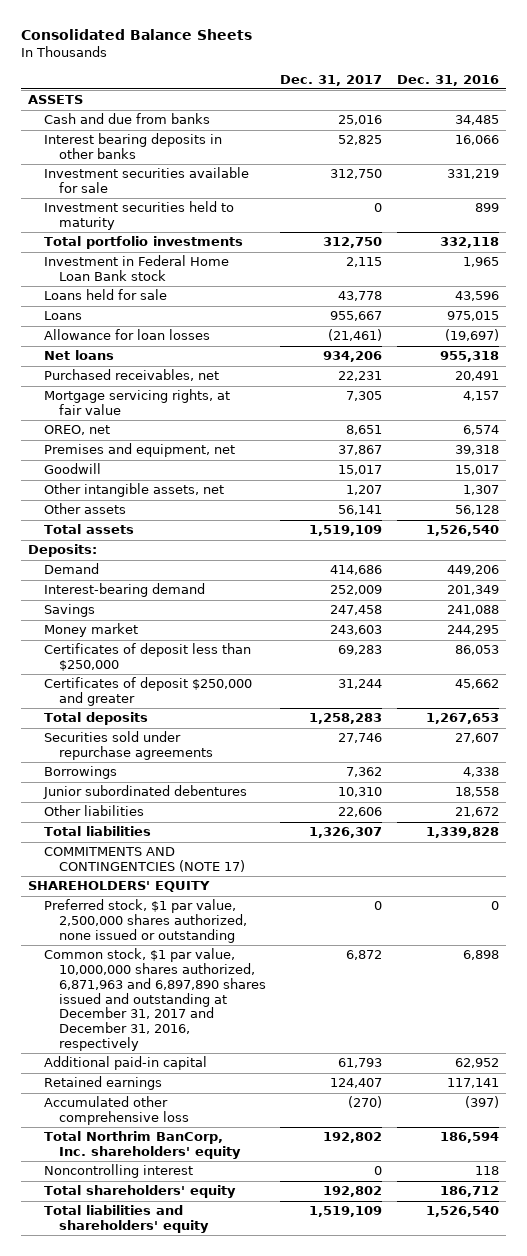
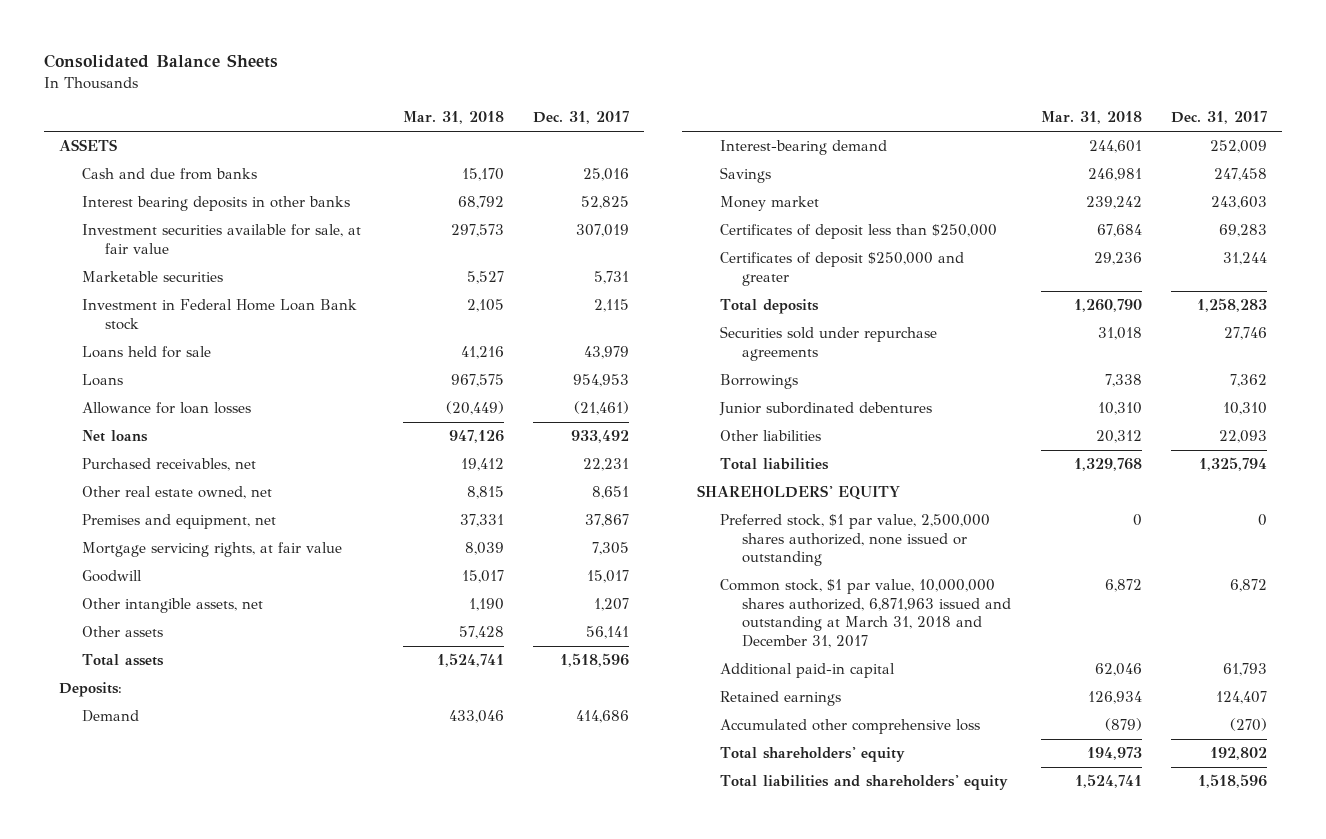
- | Dec. 31, 2017 | Dec. 31, 2016
+ | Mar. 31, 2018 | Dec. 31, 2017
- Investment securities available for sale | 312,750 | 331,219
- Investment securities held to maturity | 0 | 899
- Total portfolio investments | 312,750 | 332,118
+ Investment securities available for sale, at fair value | 297,573 | 307,019
+ Marketable securities | 5,527 | 5,731
- Loans held for sale | 43,778 | 43,596
- Loans | 955,667 | 975,015
+ Loans held for sale | 41,216 | 43,979
+ Loans | 967,575 | 954,953
- Net loans | 934,206 | 955,318
+ Net loans | 947,126 | 933,492
- OREO, net | 8,651 | 6,574
+ Other real estate owned, net | 8,815 | 8,651
moved down: Mortgage servicing rights, at fair value | 8,039 | 7,305
- Total assets | 1,519,109 | 1,526,540
+ Total assets | 1,524,741 | 1,518,596
- Other liabilities | 22,606 | 21,672
- Total liabilities | 1,326,307 | 1,339,828
- COMMITMENTS AND CONTINGENTCIES (NOTE 17)
+ Other liabilities | 20,312 | 22,093
+ Total liabilities | 1,329,768 | 1,325,794
- Common stock, $1 par value, 10,000,000 shares authorized, 6,871,963 and 6,897,890 shares issued and outstanding at December 31, 2017 and December 31, 2016, respectively | 6,872 | 6,898
+ Common stock, $1 par value, 10,000,000 shares authorized, 6,871,963 issued and outstanding at March 31, 2018 and December 31, 2017 | 6,872 | 6,872
- Total Northrim BanCorp, Inc. shareholders' equity | 192,802 | 186,594
- Noncontrolling interest | 0 | 118
- Total liabilities and shareholders' equity | 1,519,109 | 1,526,540
+ Total liabilities and shareholders' equity | 1,524,741 | 1,518,596

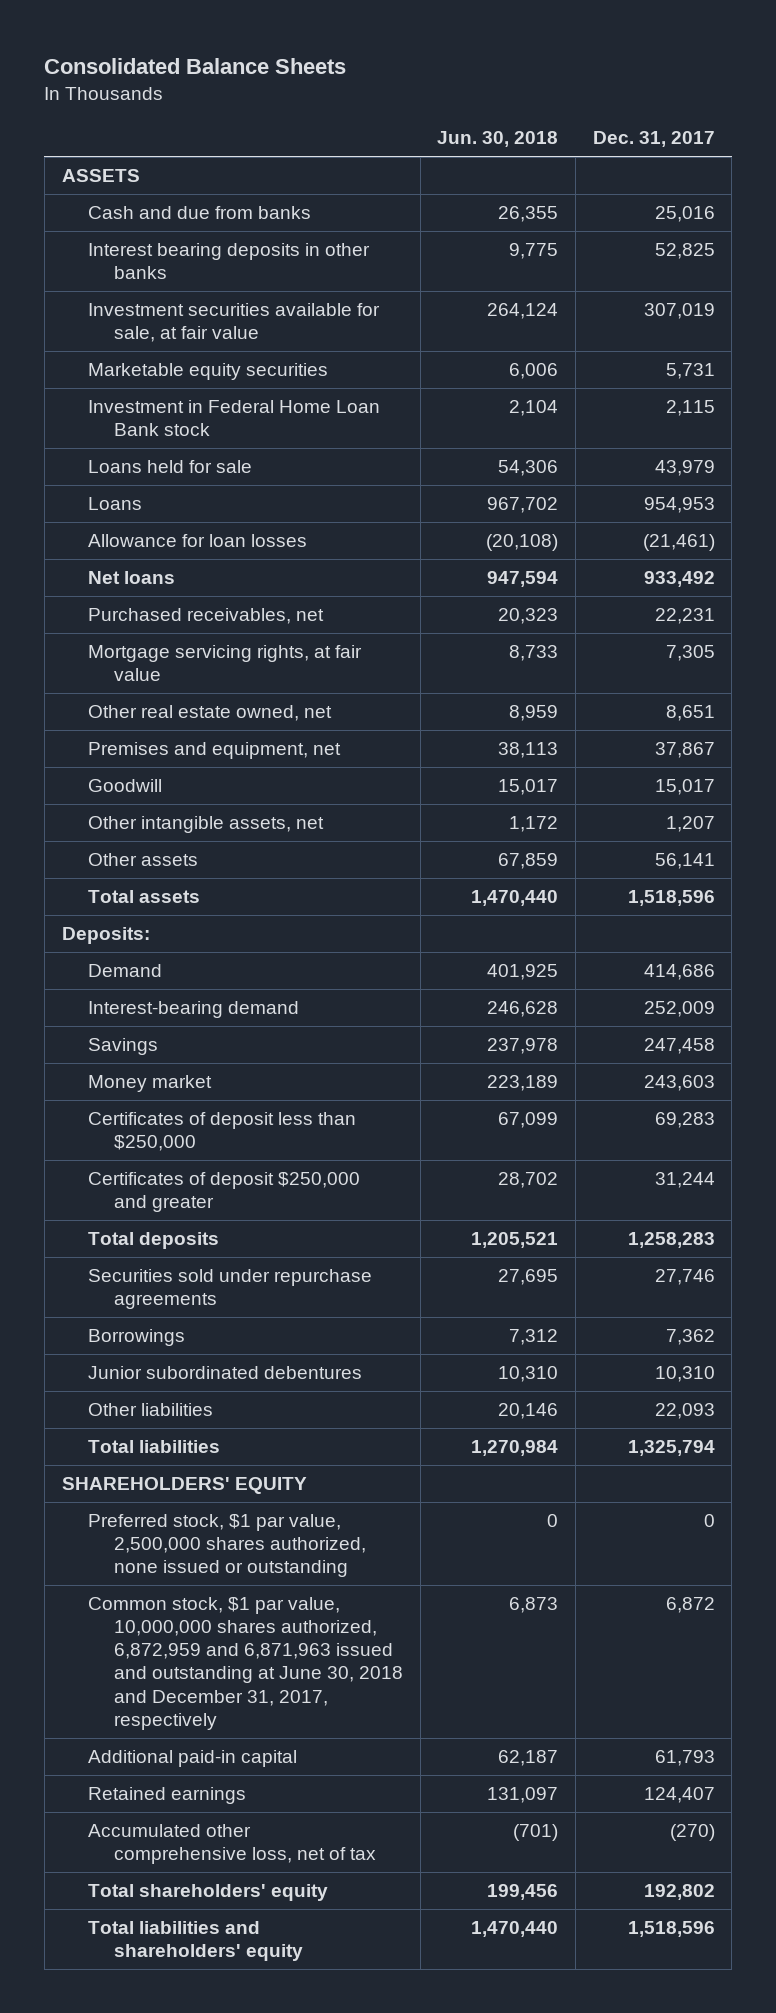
- | Mar. 31, 2018 | Dec. 31, 2017
+ | Jun. 30, 2018 | Dec. 31, 2017
- Marketable securities | 5,527 | 5,731
+ Marketable equity securities | 6,006 | 5,731
moved up: Mortgage servicing rights, at fair value | 8,733 | 7,305
- Common stock, $1 par value, 10,000,000 shares authorized, 6,871,963 issued and outstanding at March 31, 2018 and December 31, 2017 | 6,872 | 6,872
+ Common stock, $1 par value, 10,000,000 shares authorized, 6,872,959 and 6,871,963 issued and outstanding at June 30, 2018 and December 31, 2017, respectively | 6,873 | 6,872
- Accumulated other comprehensive loss | (879) | (270)
+ Accumulated other comprehensive loss, net of tax | (701) | (270)

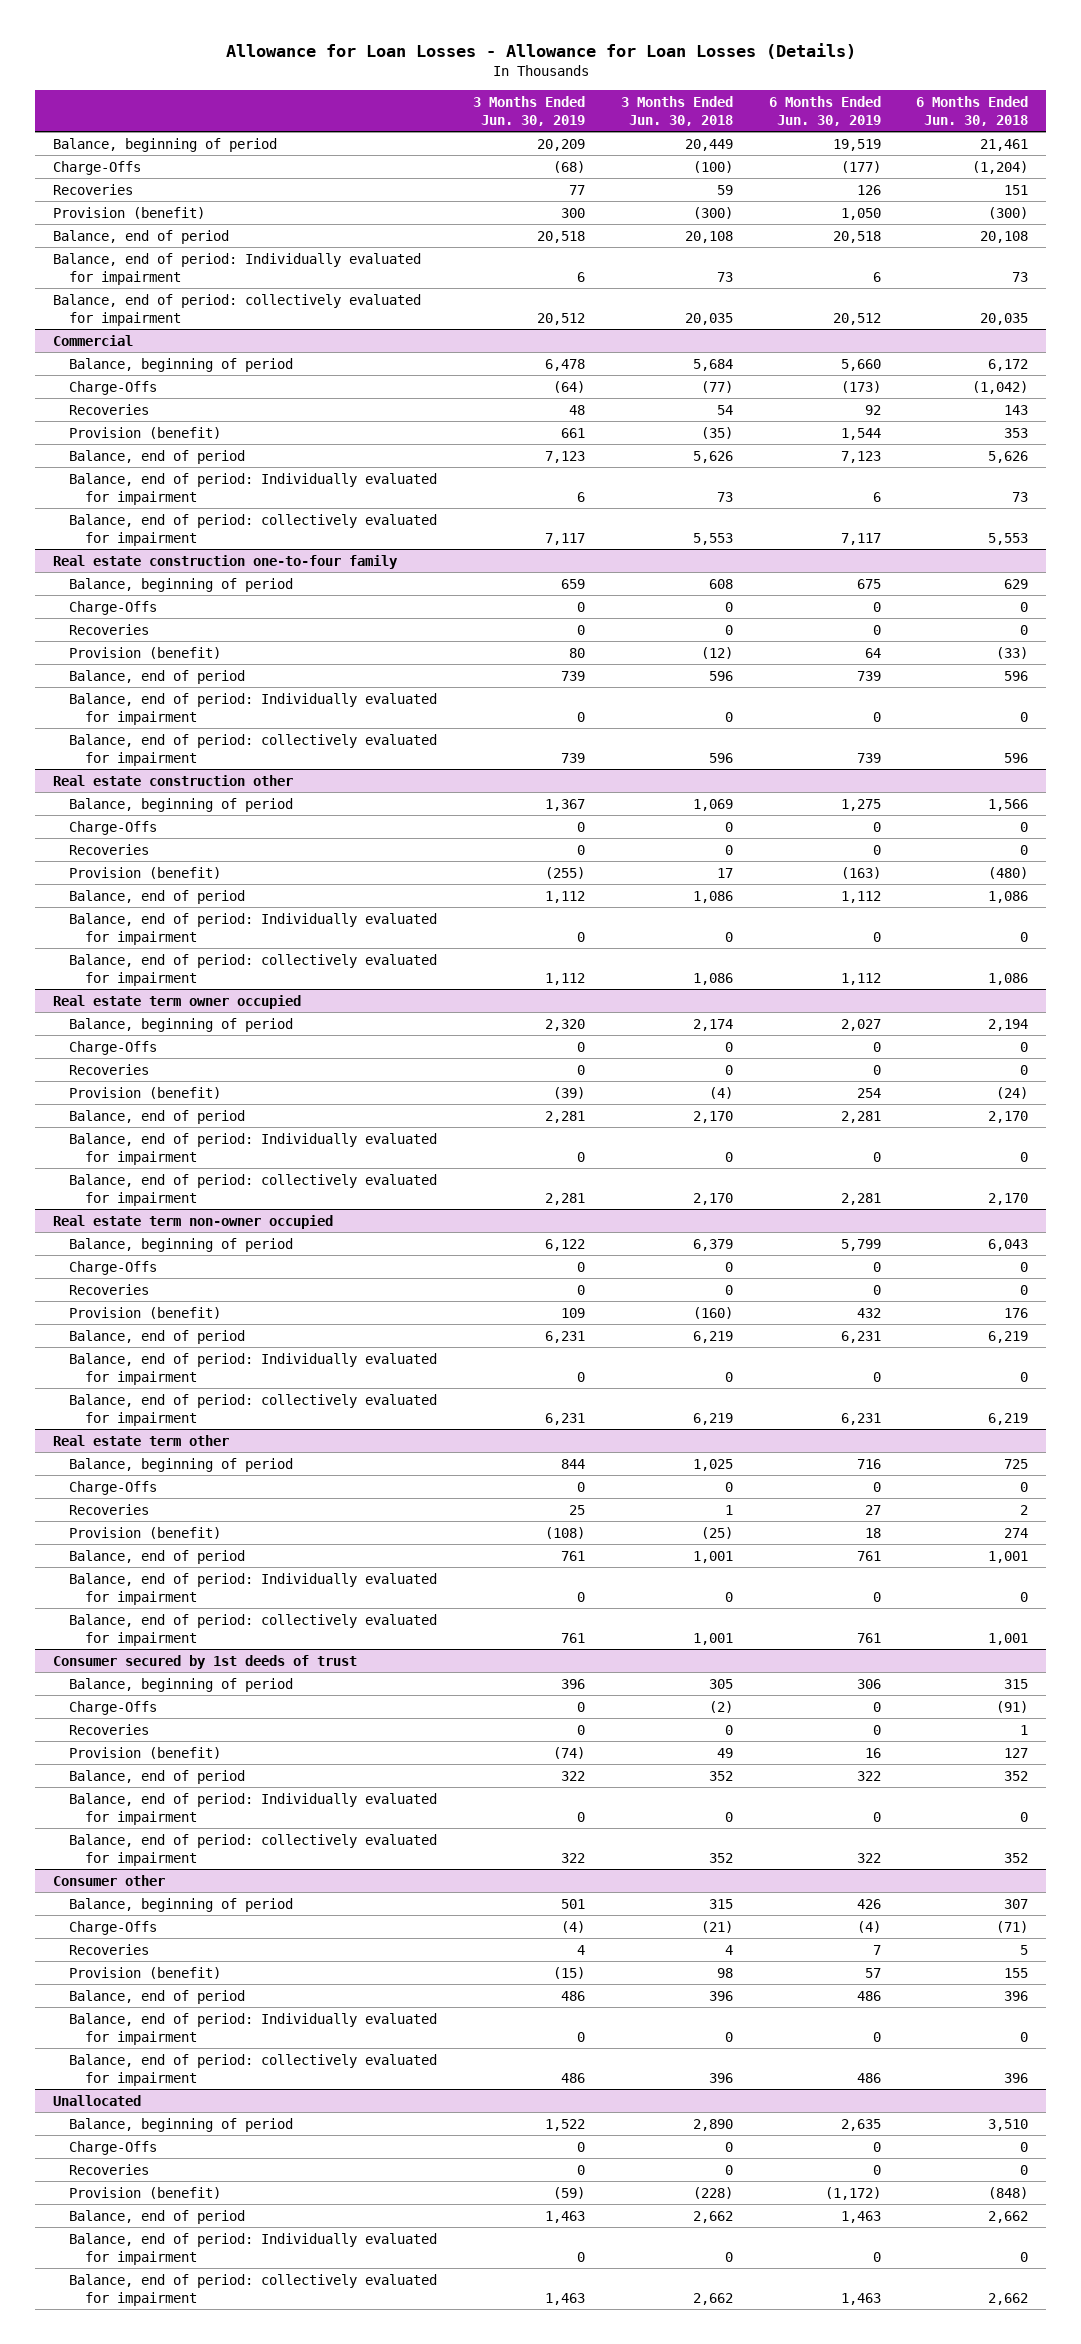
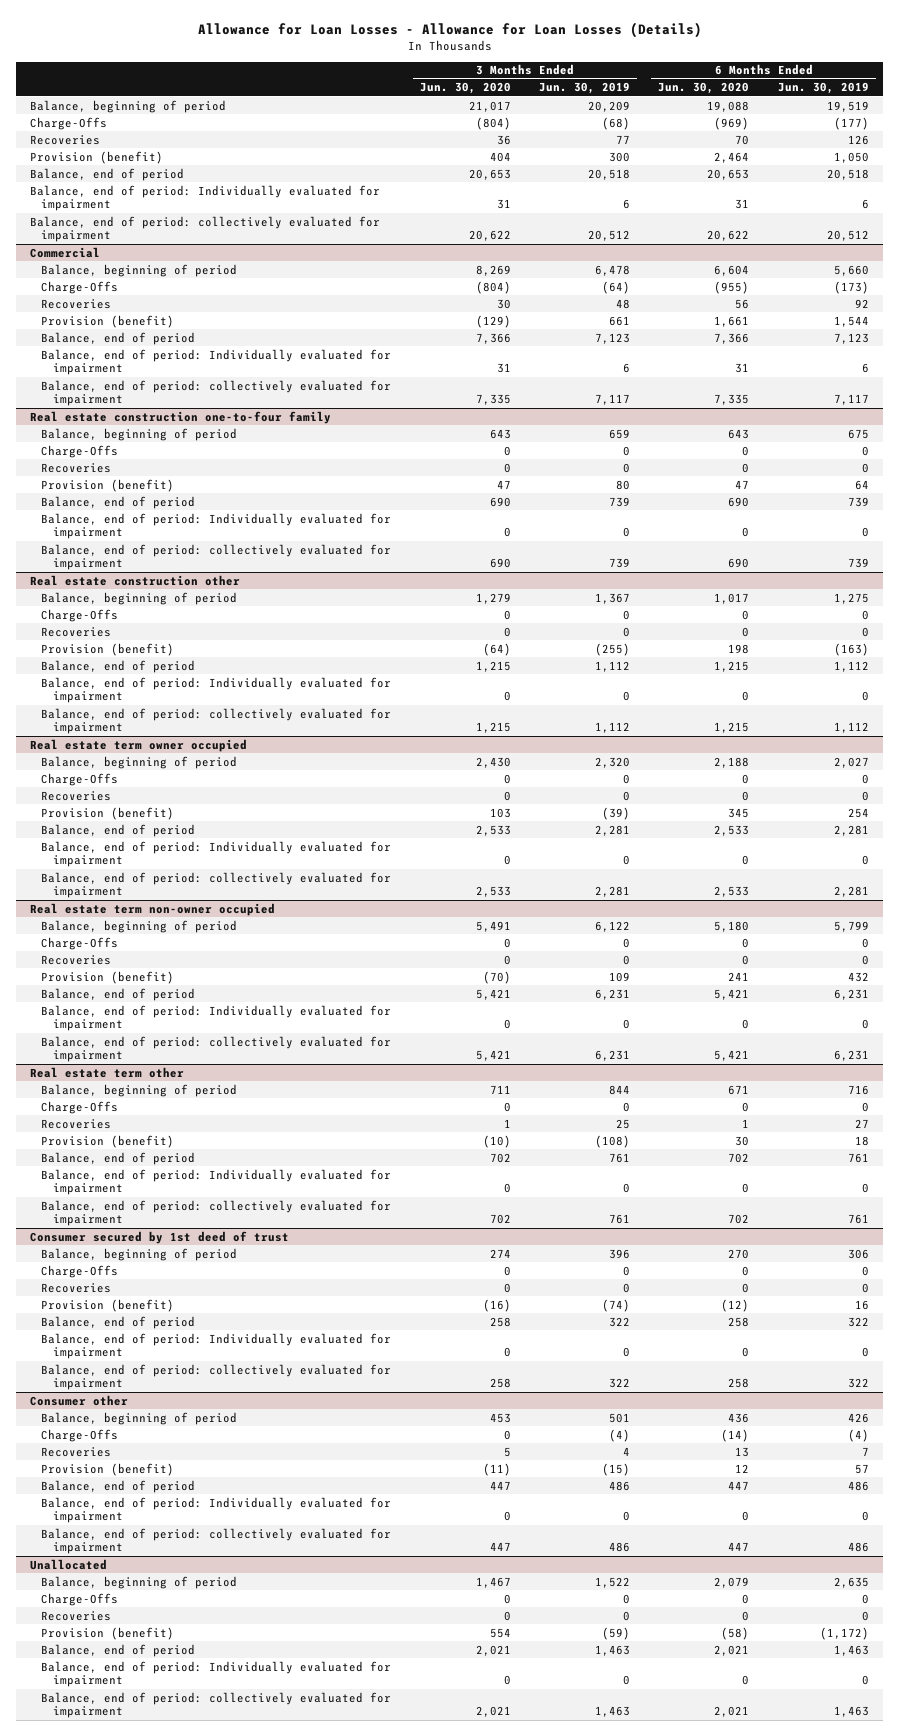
- | 3 Months Ended Jun. 30, 2019 | 3 Months Ended Jun. 30, 2018 | 6 Months Ended Jun. 30, 2019 | 6 Months Ended Jun. 30, 2018
+ | 3 Months Ended Jun. 30, 2020 | 3 Months Ended Jun. 30, 2019 | 6 Months Ended Jun. 30, 2020 | 6 Months Ended Jun. 30, 2019
- Consumer secured by 1st deeds of trust
+ Consumer secured by 1st deed of trust

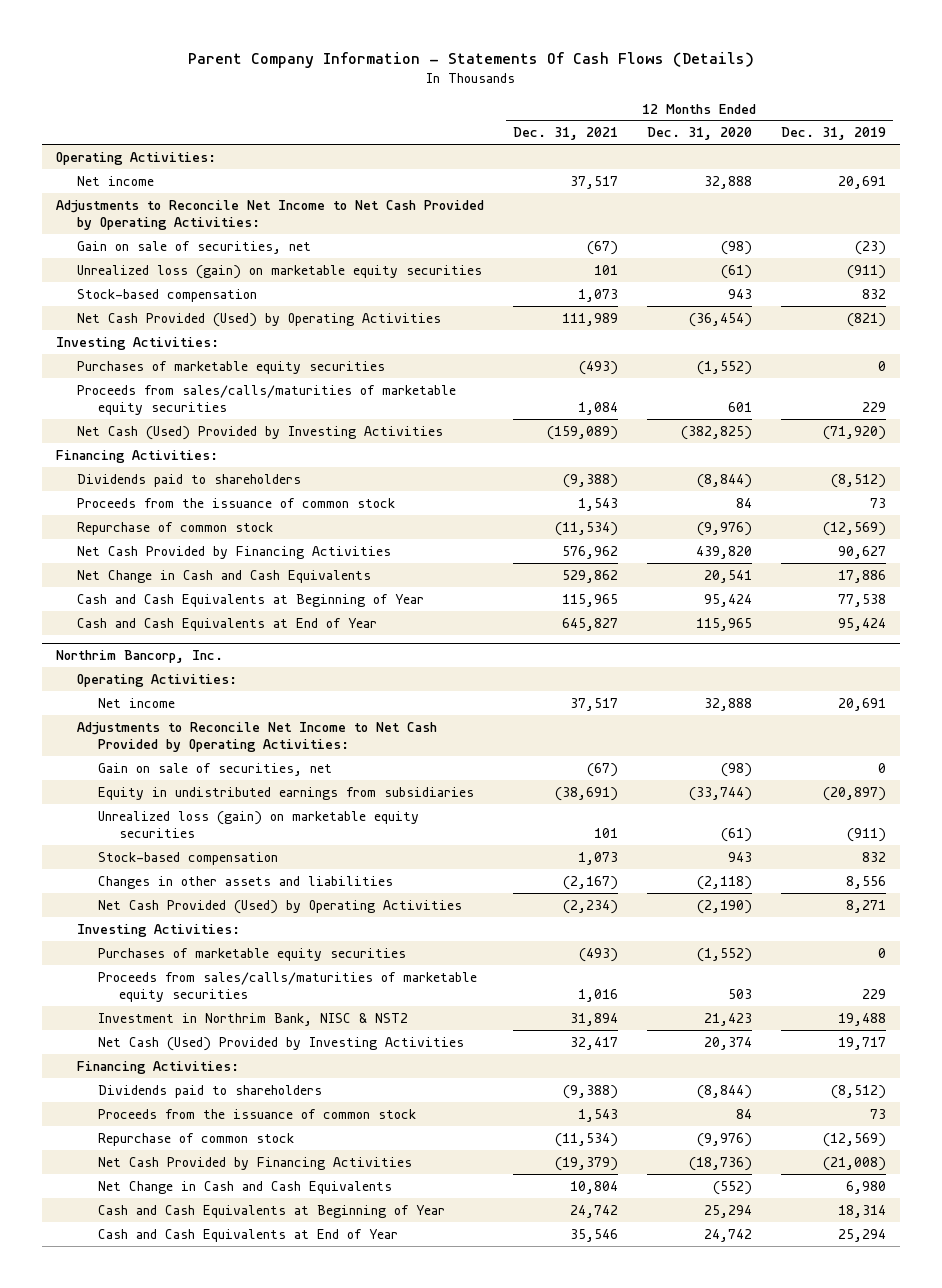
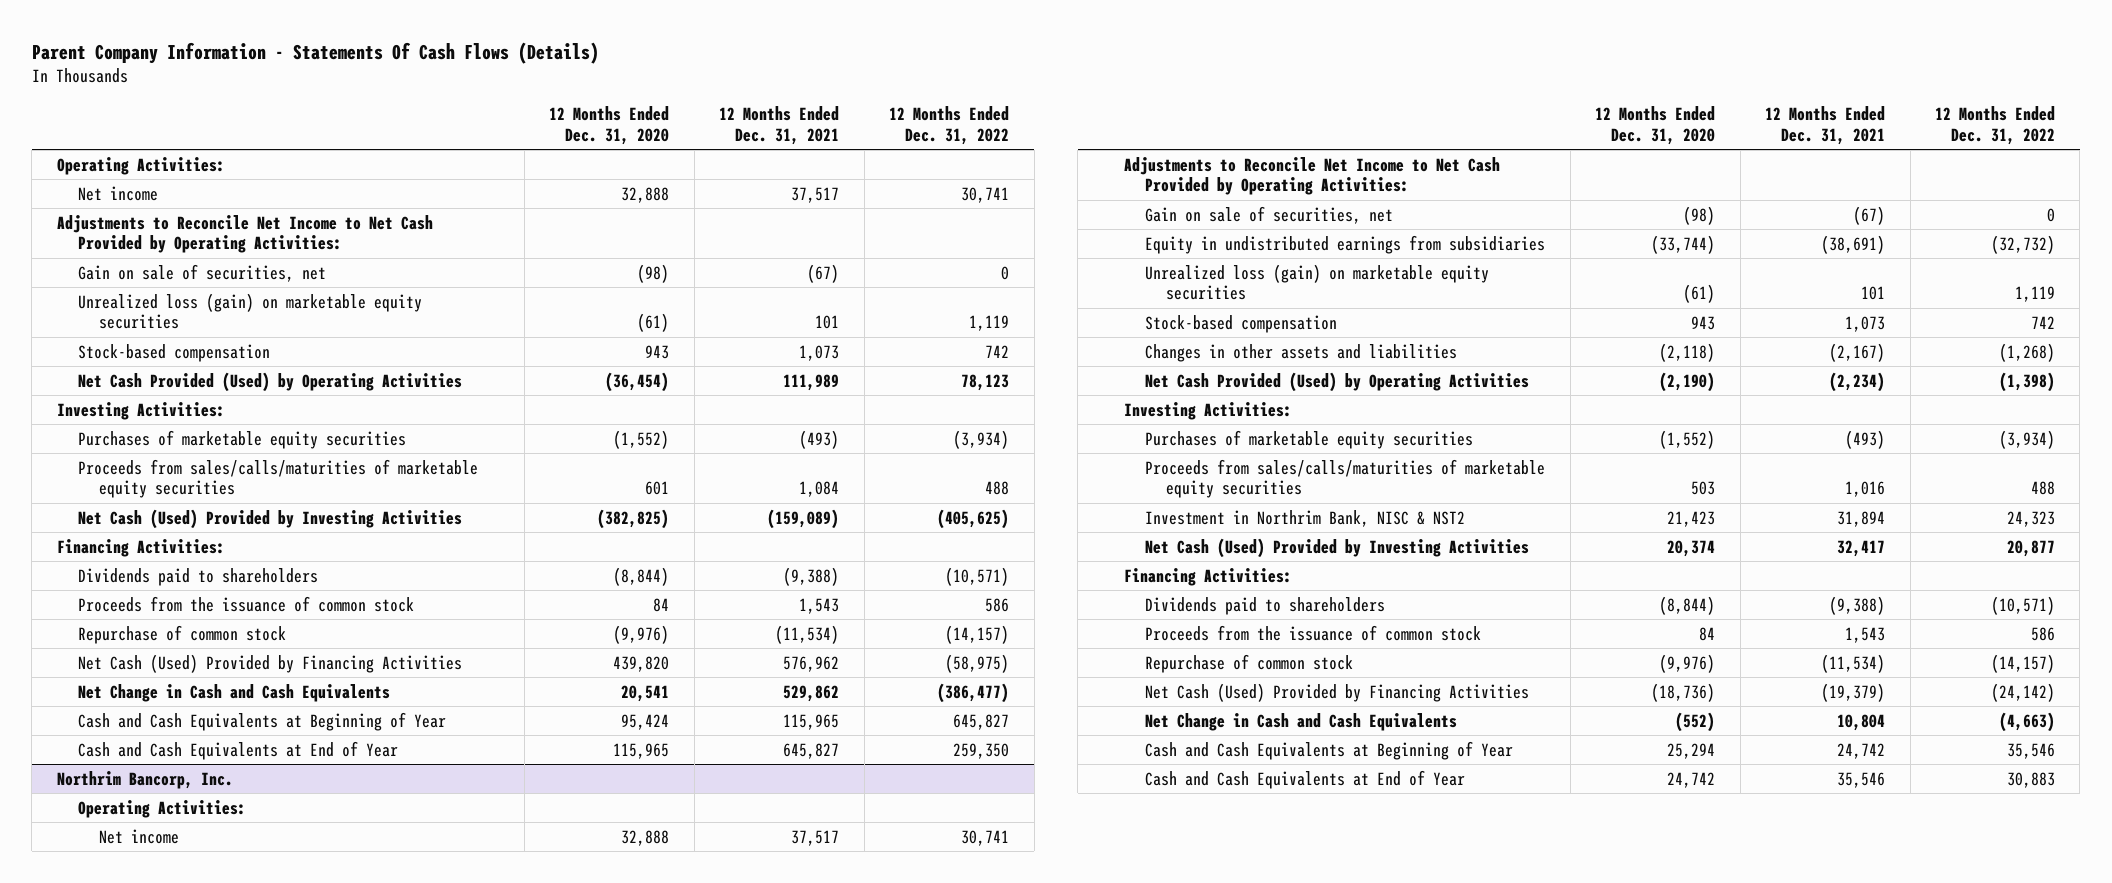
- | 12 Months Ended Dec. 31, 2021 | 12 Months Ended Dec. 31, 2020 | 12 Months Ended Dec. 31, 2019
+ | 12 Months Ended Dec. 31, 2020 | 12 Months Ended Dec. 31, 2021 | 12 Months Ended Dec. 31, 2022
- Net Cash Provided by Financing Activities | 576,962 | 439,820 | 90,627
+ Net Cash (Used) Provided by Financing Activities | 439,820 | 576,962 | (58,975)
@ Northrim Bancorp, Inc.
- Net Cash Provided by Financing Activities | (19,379) | (18,736) | (21,008)
+ Net Cash (Used) Provided by Financing Activities | (18,736) | (19,379) | (24,142)

